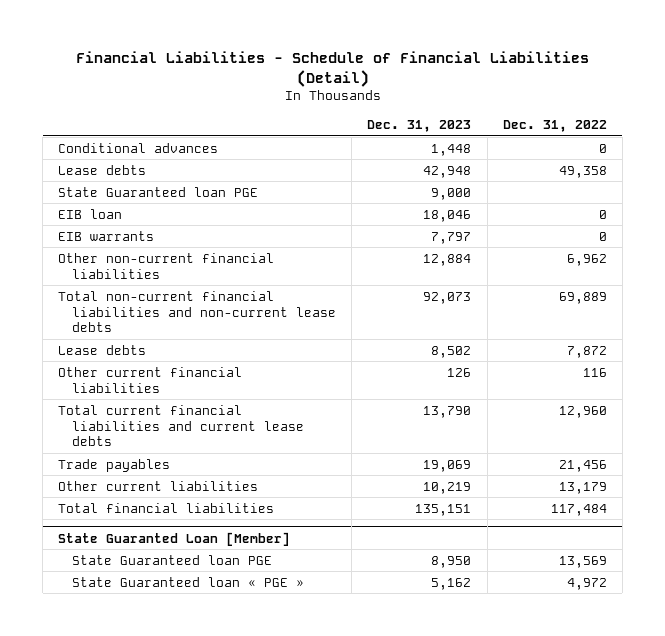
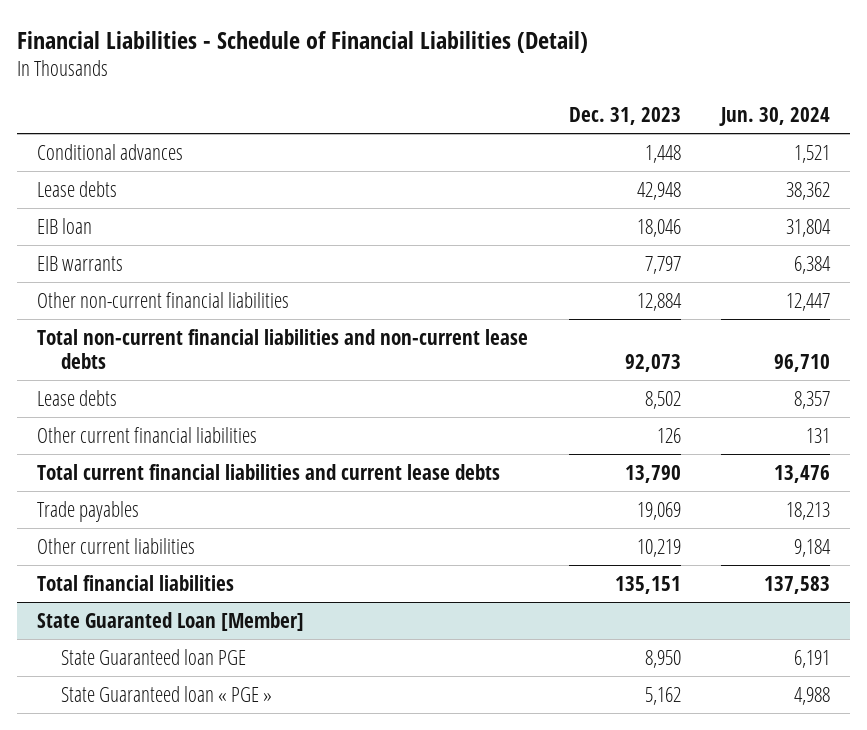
- | Dec. 31, 2023 | Dec. 31, 2022
+ | Dec. 31, 2023 | Jun. 30, 2024
- State Guaranteed loan PGE | 9,000 |

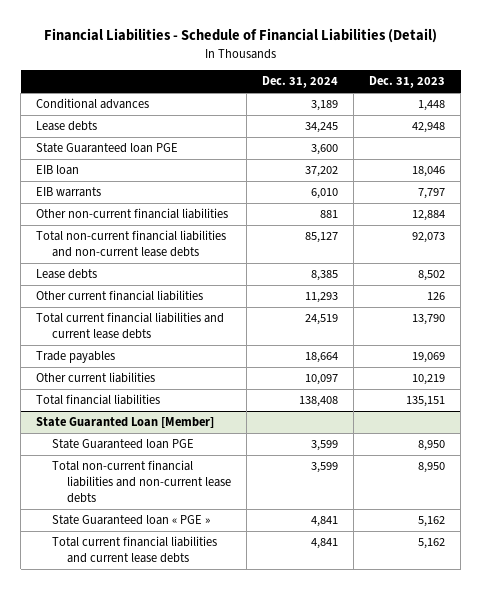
- | Dec. 31, 2023 | Jun. 30, 2024
+ | Dec. 31, 2024 | Dec. 31, 2023
+ State Guaranteed loan PGE | 3,600 |
@ State Guaranted Loan [Member]
+ Total non-current financial liabilities and non-current lease debts | 3,599 | 8,950
+ Total current financial liabilities and current lease debts | 4,841 | 5,162

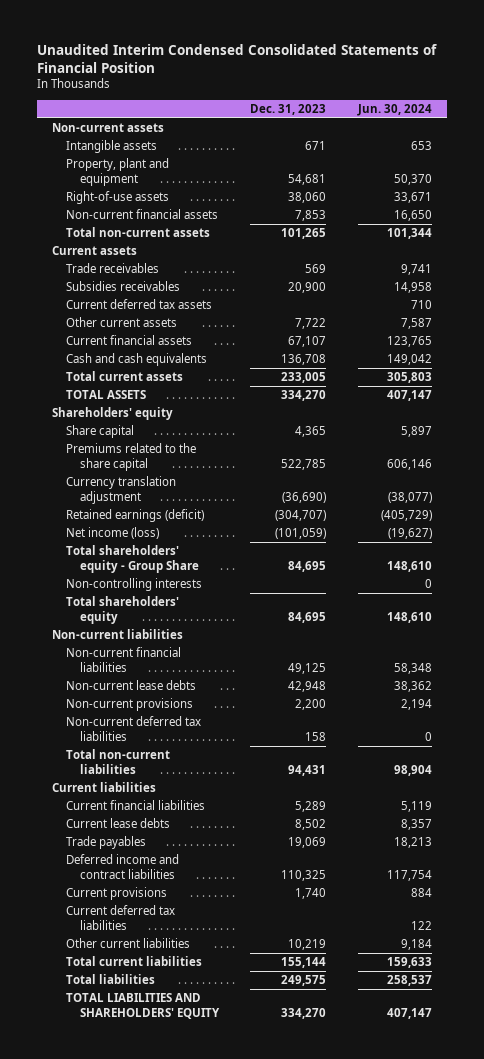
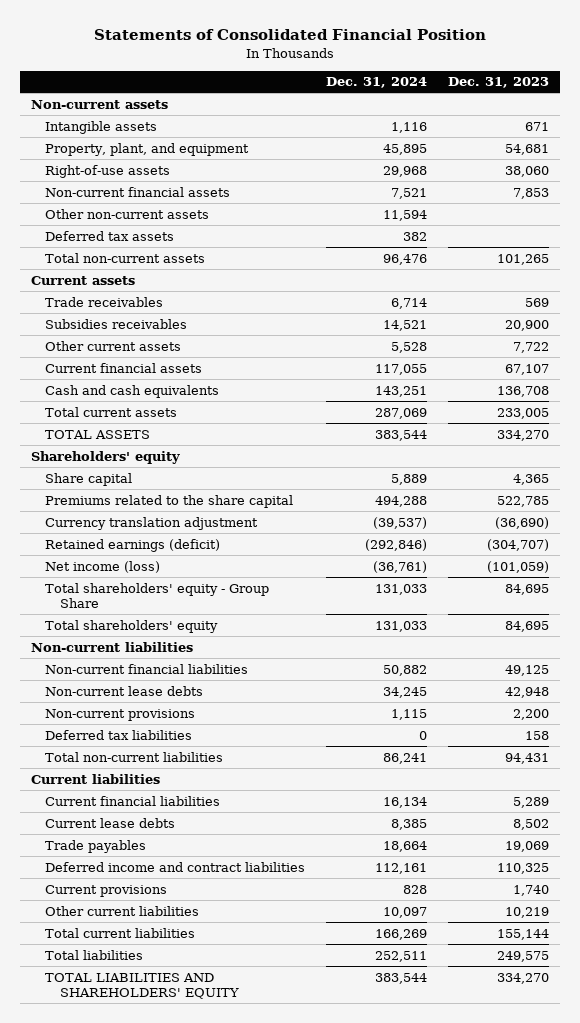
- Unaudited Interim Condensed Consolidated Statements of Financial Position
+ Statements of Consolidated Financial Position
- | Dec. 31, 2023 | Jun. 30, 2024
+ | Dec. 31, 2024 | Dec. 31, 2023
- Property, plant and equipment | 54,681 | 50,370
+ Property, plant, and equipment | 45,895 | 54,681
+ Other non-current assets | 11,594 |
+ Deferred tax assets | 382 |
- Current deferred tax assets | | 710
- Non-controlling interests | | 0
- Non-current deferred tax liabilities | 158 | 0
+ Deferred tax liabilities | 0 | 158
- Current deferred tax liabilities | | 122

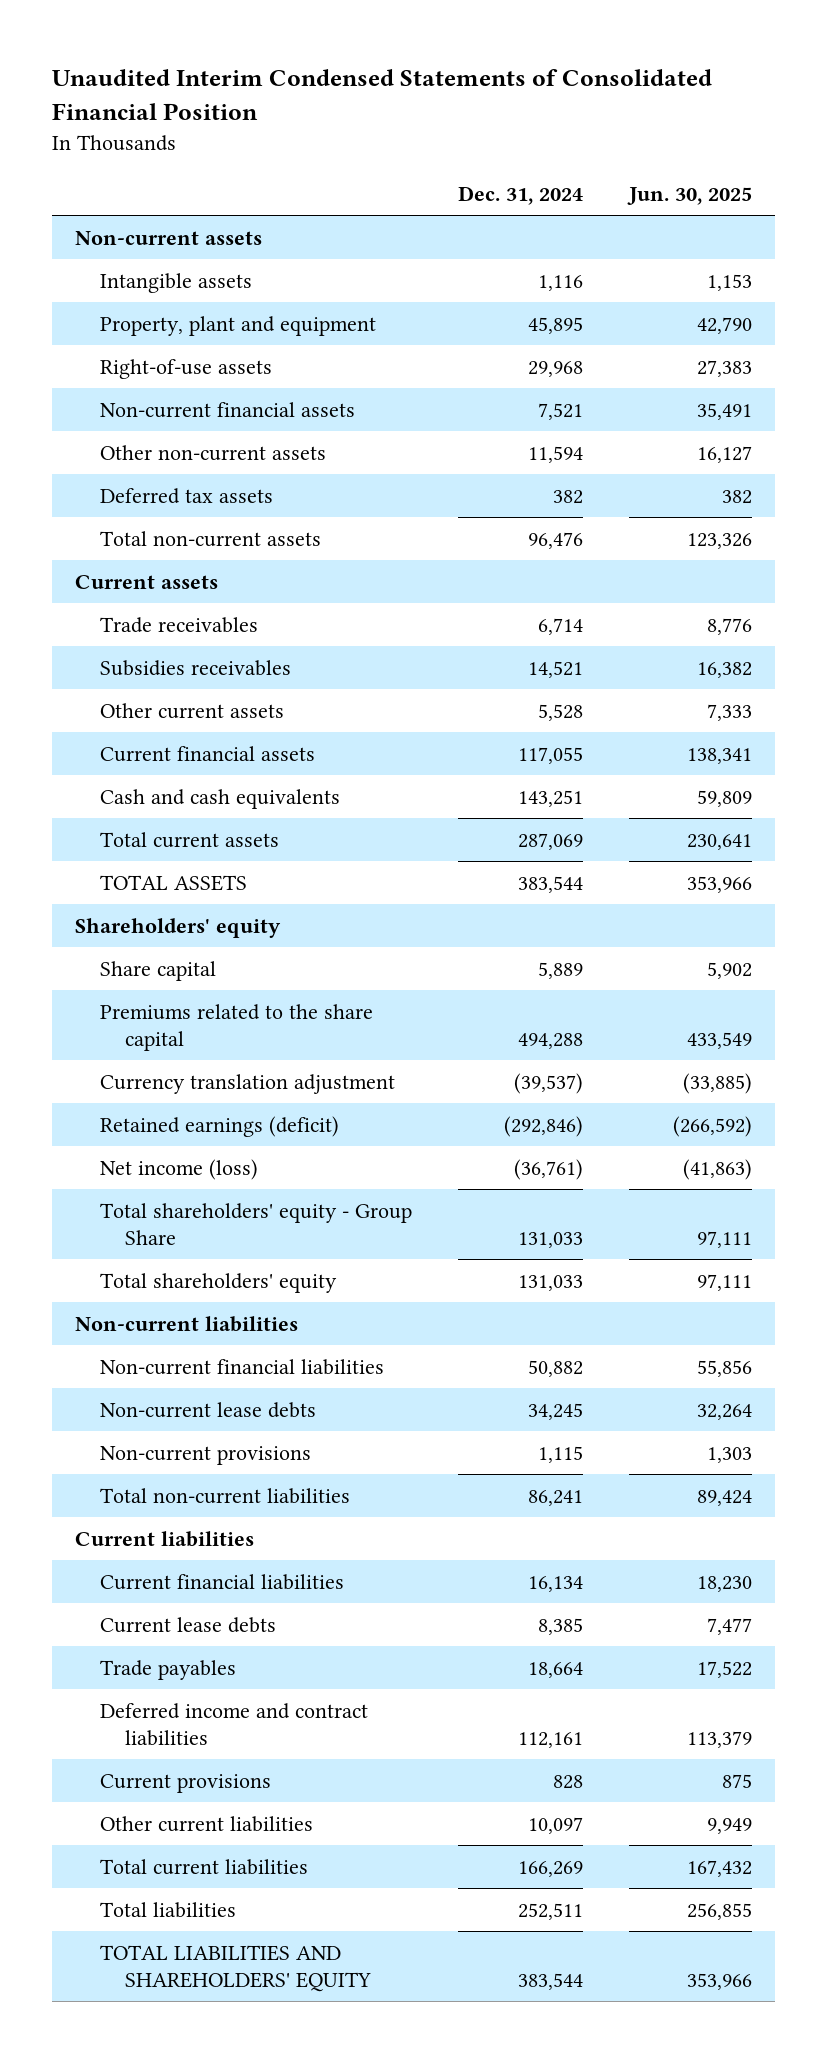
- Statements of Consolidated Financial Position
+ Unaudited Interim Condensed Statements of Consolidated Financial Position
- | Dec. 31, 2024 | Dec. 31, 2023
+ | Dec. 31, 2024 | Jun. 30, 2025
- Property, plant, and equipment | 45,895 | 54,681
+ Property, plant and equipment | 45,895 | 42,790
- Deferred tax liabilities | 0 | 158

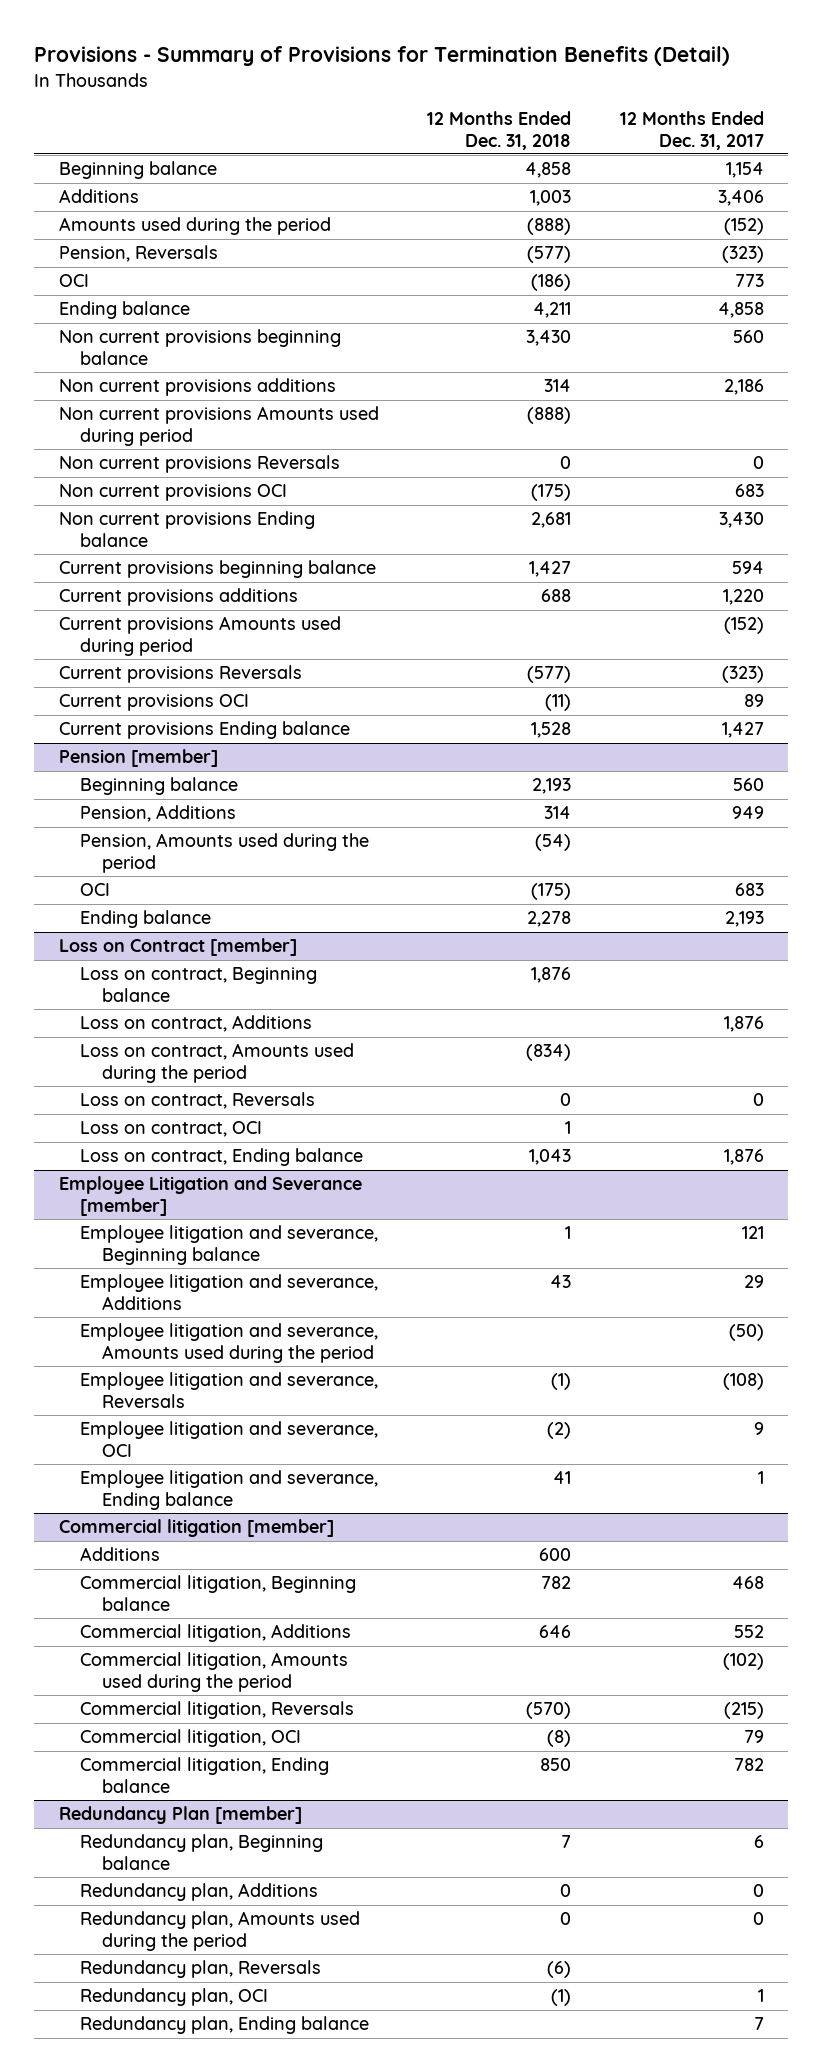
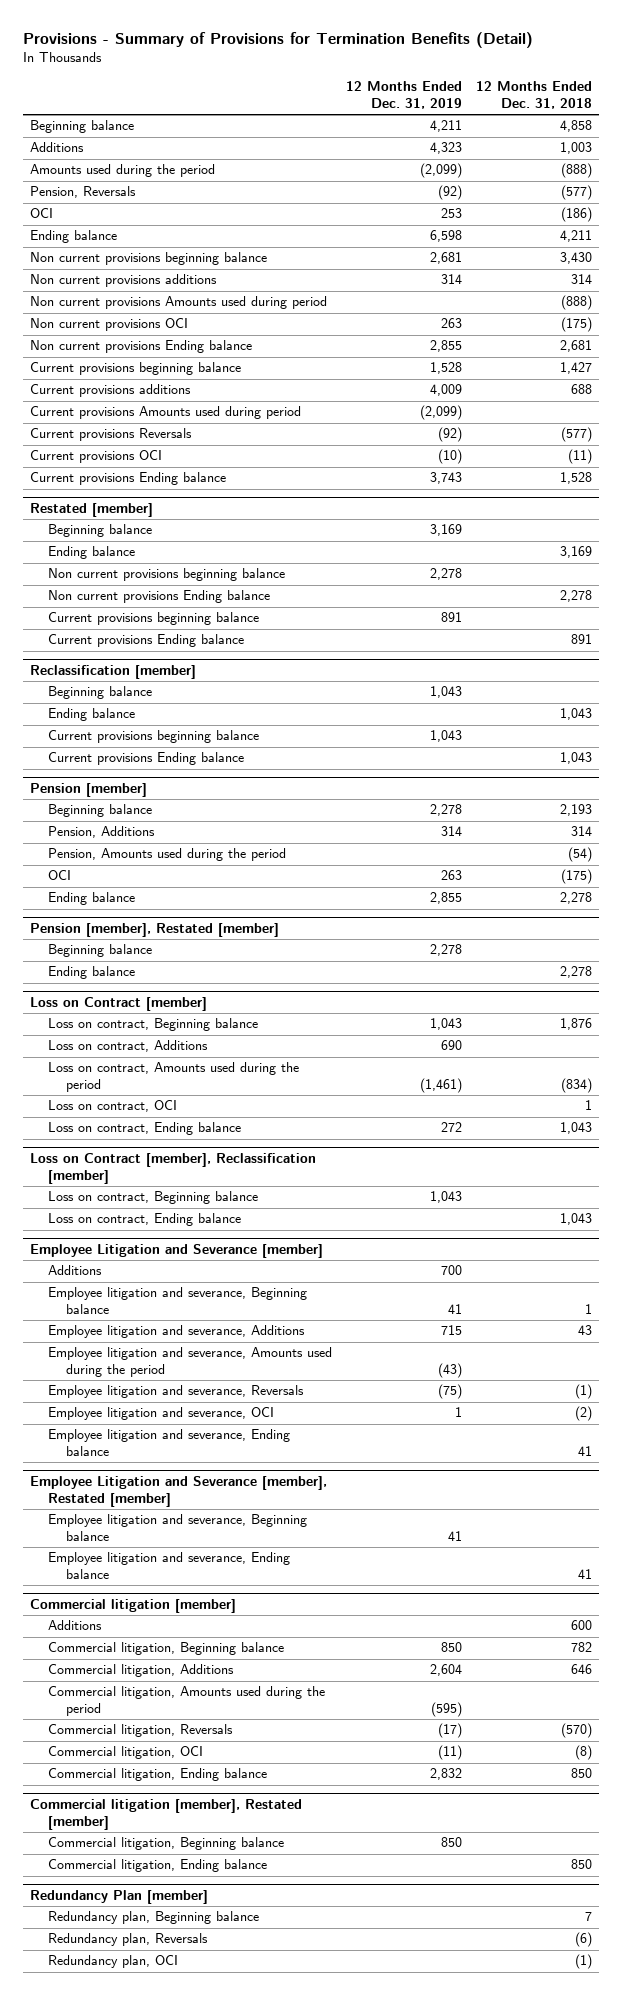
- | 12 Months Ended Dec. 31, 2018 | 12 Months Ended Dec. 31, 2017
+ | 12 Months Ended Dec. 31, 2019 | 12 Months Ended Dec. 31, 2018
- Non current provisions Reversals | 0 | 0
+ Restated [member]
+ Beginning balance | 3,169 |
+ Ending balance | | 3,169
+ Non current provisions beginning balance | 2,278 |
+ Non current provisions Ending balance | | 2,278
+ Current provisions beginning balance | 891 |
+ Current provisions Ending balance | | 891
+ Reclassification [member]
+ Beginning balance | 1,043 |
+ Ending balance | | 1,043
+ Current provisions beginning balance | 1,043 |
+ Current provisions Ending balance | | 1,043
+ Pension [member], Restated [member]
+ Beginning balance | 2,278 |
+ Ending balance | | 2,278
@ Loss on Contract [member]
- Loss on contract, Reversals | 0 | 0
+ Loss on Contract [member], Reclassification [member]
+ Loss on contract, Beginning balance | 1,043 |
+ Loss on contract, Ending balance | | 1,043
@ Employee Litigation and Severance [member]
+ Additions | 700 |
+ Employee Litigation and Severance [member], Restated [member]
+ Employee litigation and severance, Beginning balance | 41 |
+ Employee litigation and severance, Ending balance | | 41
+ Commercial litigation [member], Restated [member]
+ Commercial litigation, Beginning balance | 850 |
+ Commercial litigation, Ending balance | | 850
@ Redundancy Plan [member]
- Redundancy plan, Additions | 0 | 0
- Redundancy plan, Amounts used during the period | 0 | 0
- Redundancy plan, Ending balance | | 7

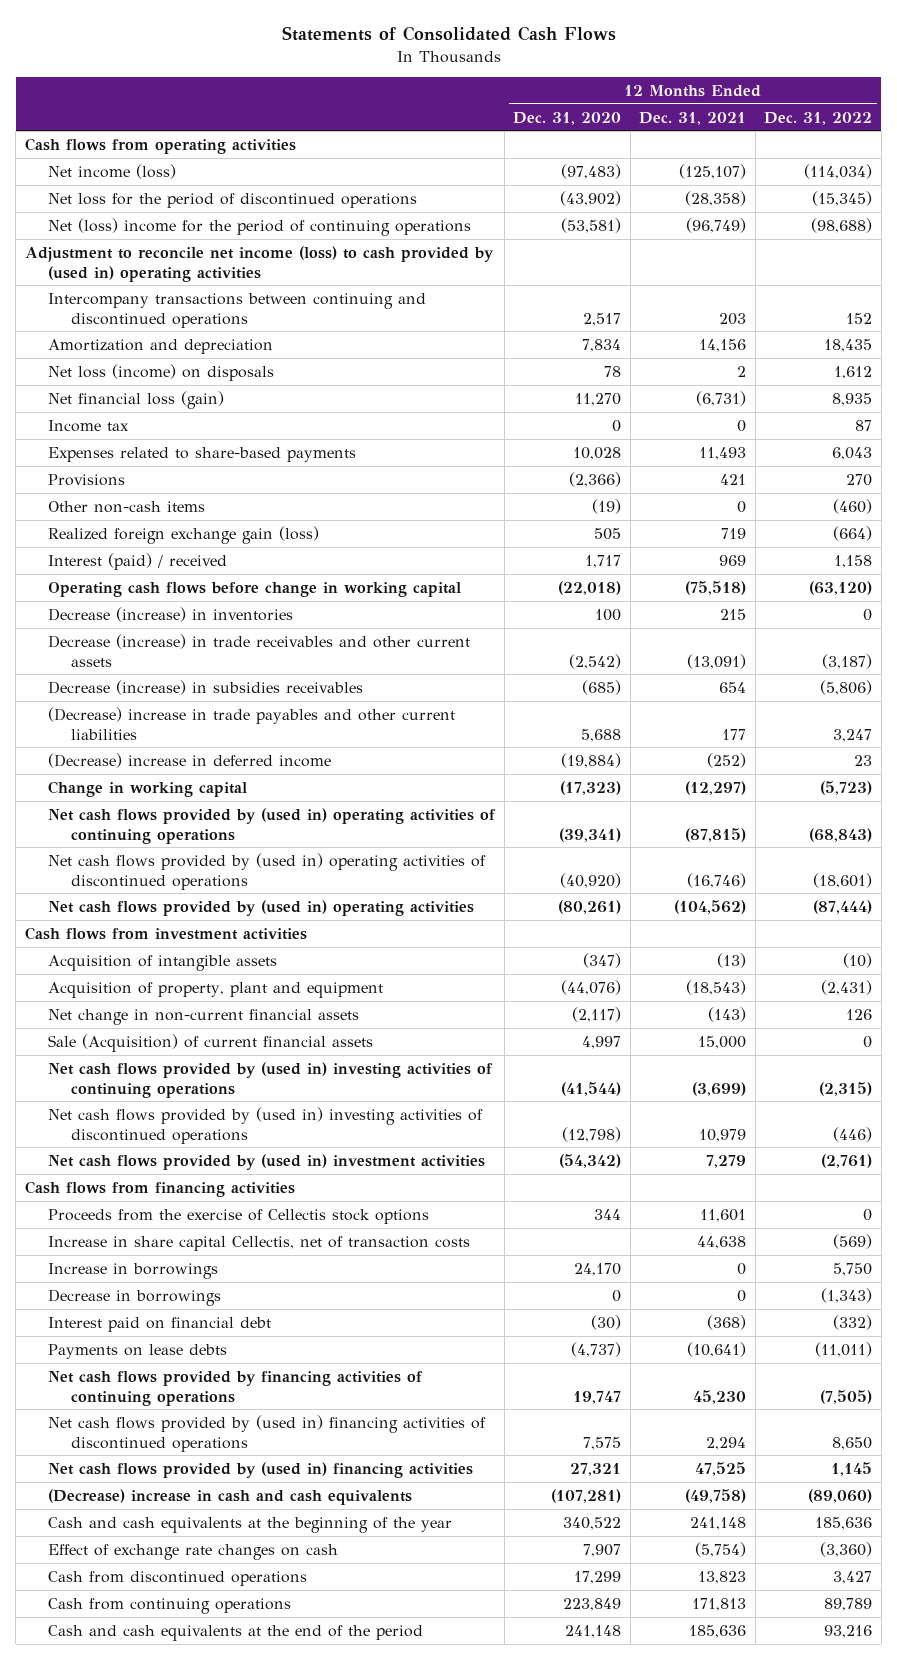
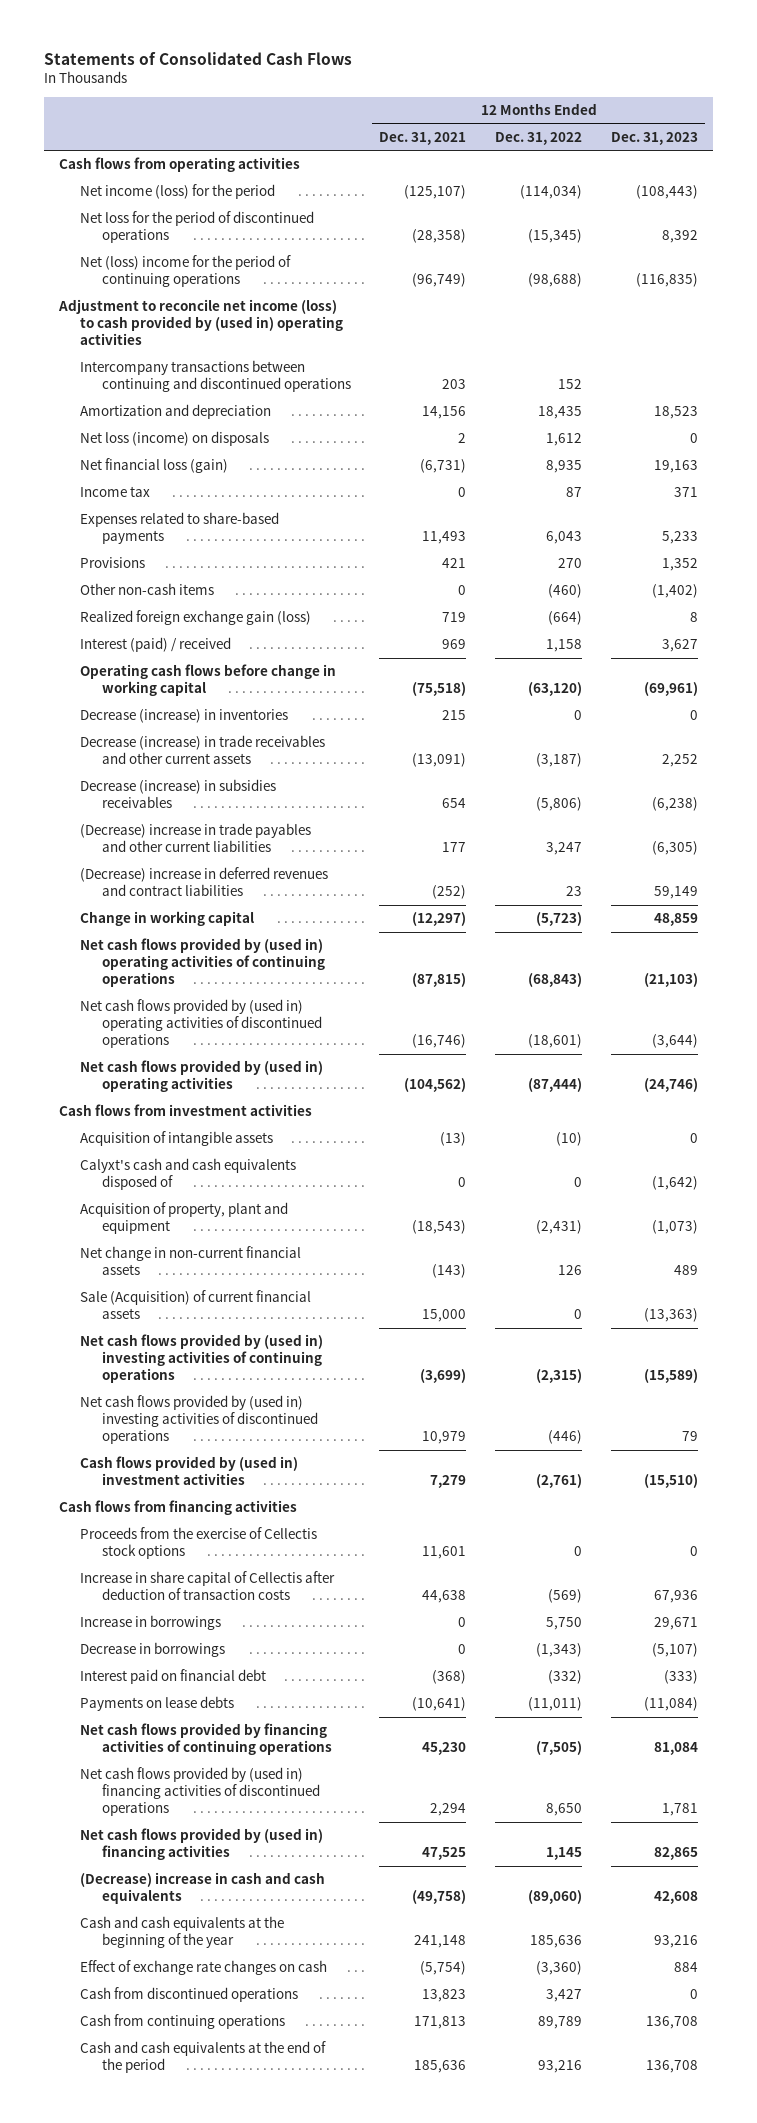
- | 12 Months Ended Dec. 31, 2020 | 12 Months Ended Dec. 31, 2021 | 12 Months Ended Dec. 31, 2022
+ | 12 Months Ended Dec. 31, 2021 | 12 Months Ended Dec. 31, 2022 | 12 Months Ended Dec. 31, 2023
- Net income (loss) | (97,483) | (125,107) | (114,034)
+ Net income (loss) for the period | (125,107) | (114,034) | (108,443)
- (Decrease) increase in deferred income | (19,884) | (252) | 23
+ (Decrease) increase in deferred revenues and contract liabilities | (252) | 23 | 59,149
+ Calyxt's cash and cash equivalents disposed of | 0 | 0 | (1,642)
- Net cash flows provided by (used in) investment activities | (54,342) | 7,279 | (2,761)
+ Cash flows provided by (used in) investment activities | 7,279 | (2,761) | (15,510)
- Increase in share capital Cellectis, net of transaction costs | | 44,638 | (569)
+ Increase in share capital of Cellectis after deduction of transaction costs | 44,638 | (569) | 67,936

